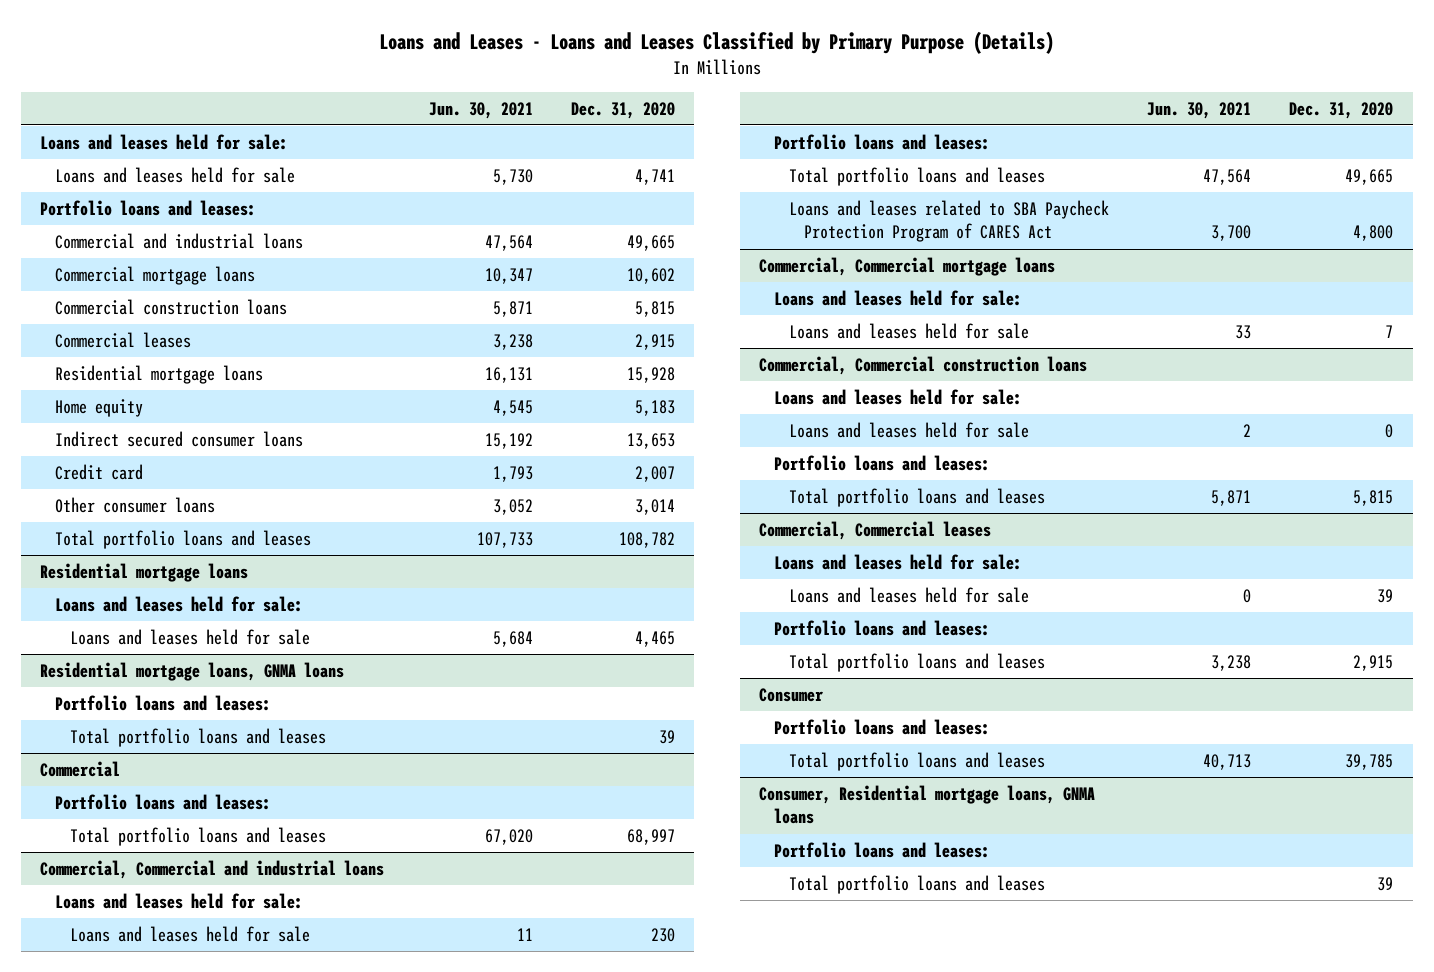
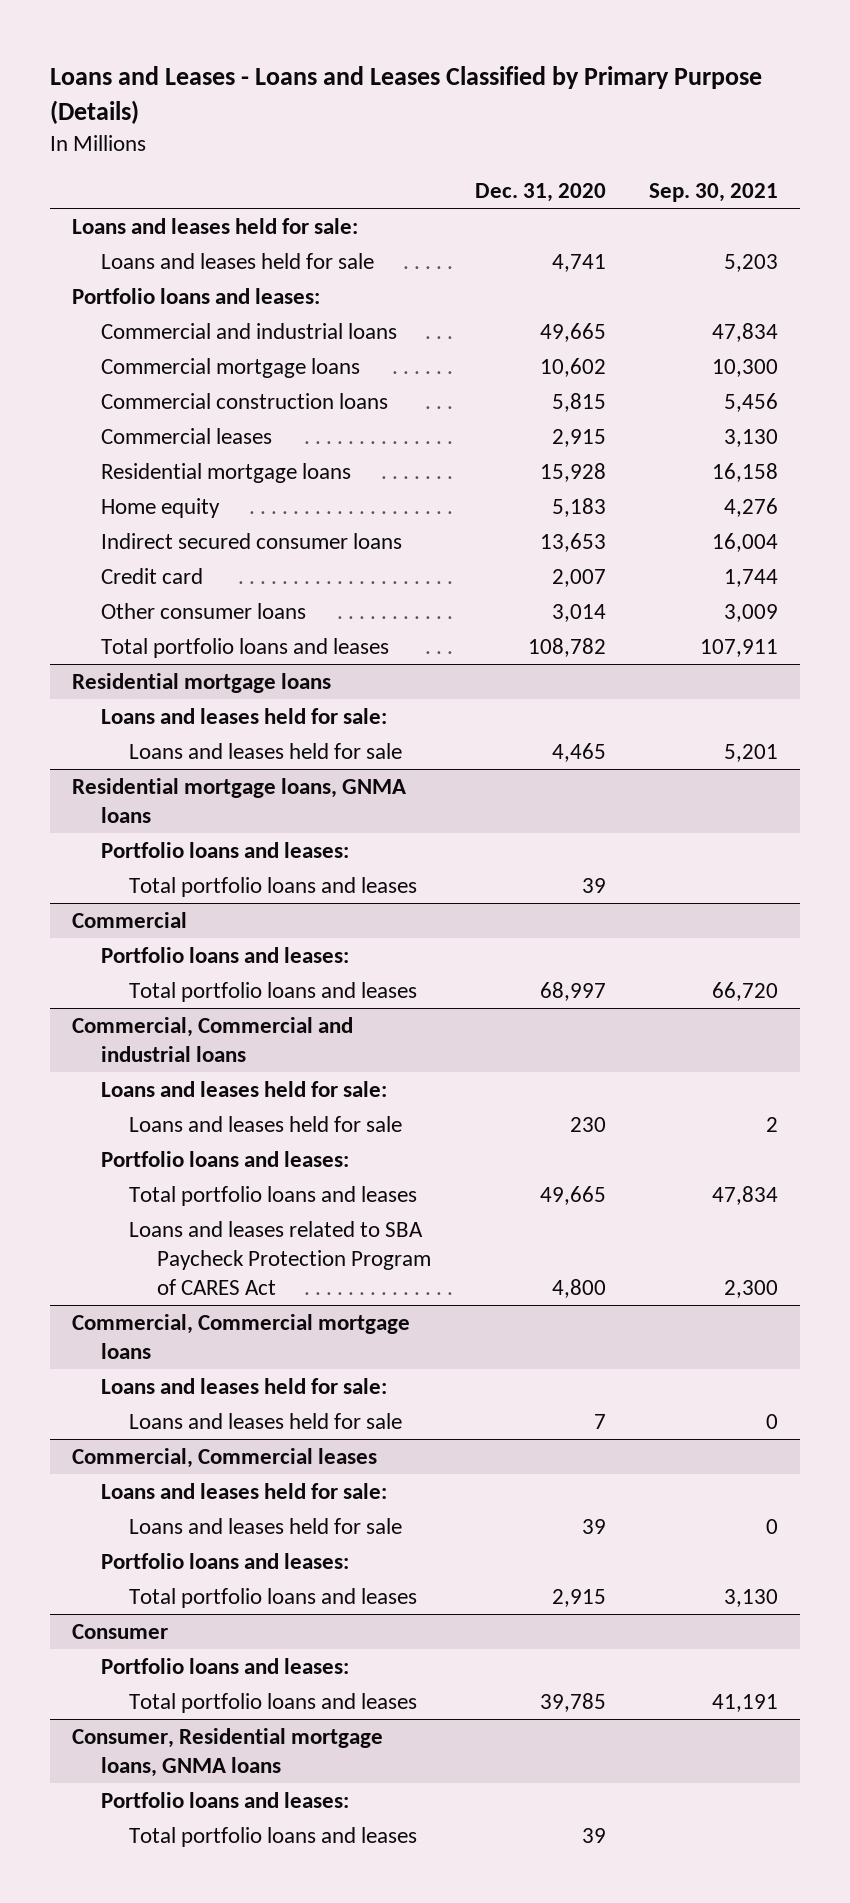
- | Jun. 30, 2021 | Dec. 31, 2020
+ | Dec. 31, 2020 | Sep. 30, 2021
- Commercial, Commercial construction loans
- Loans and leases held for sale:
- Loans and leases held for sale | 2 | 0
- Portfolio loans and leases:
- Total portfolio loans and leases | 5,871 | 5,815

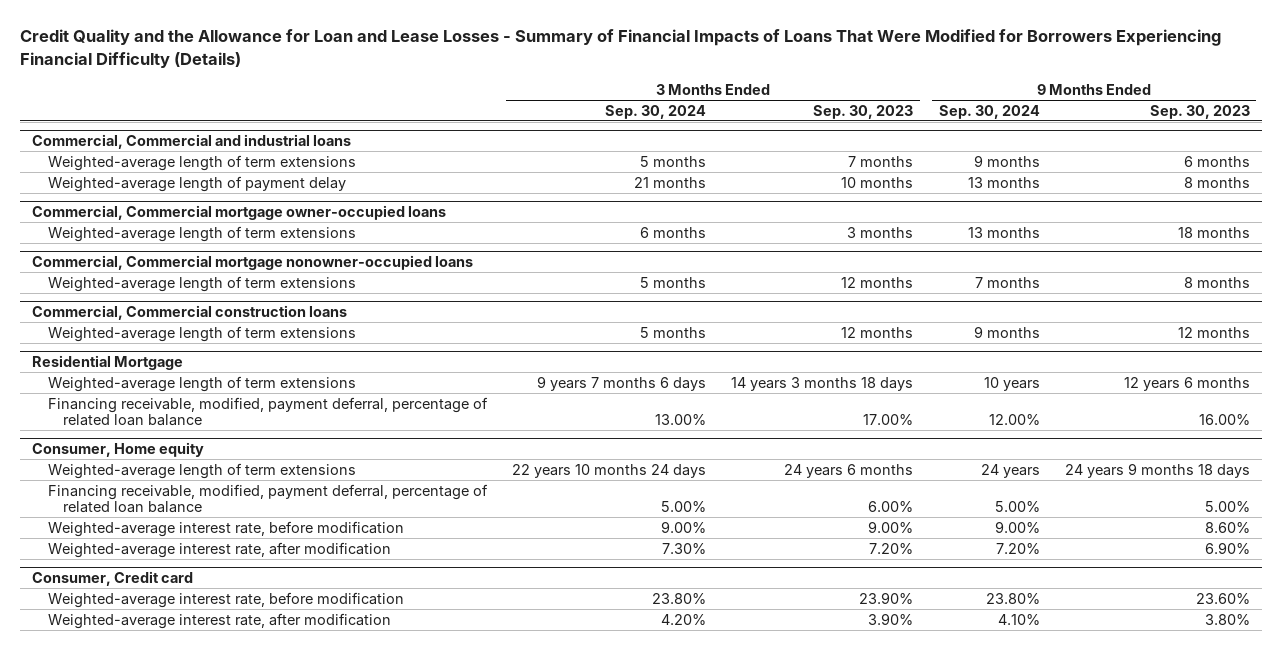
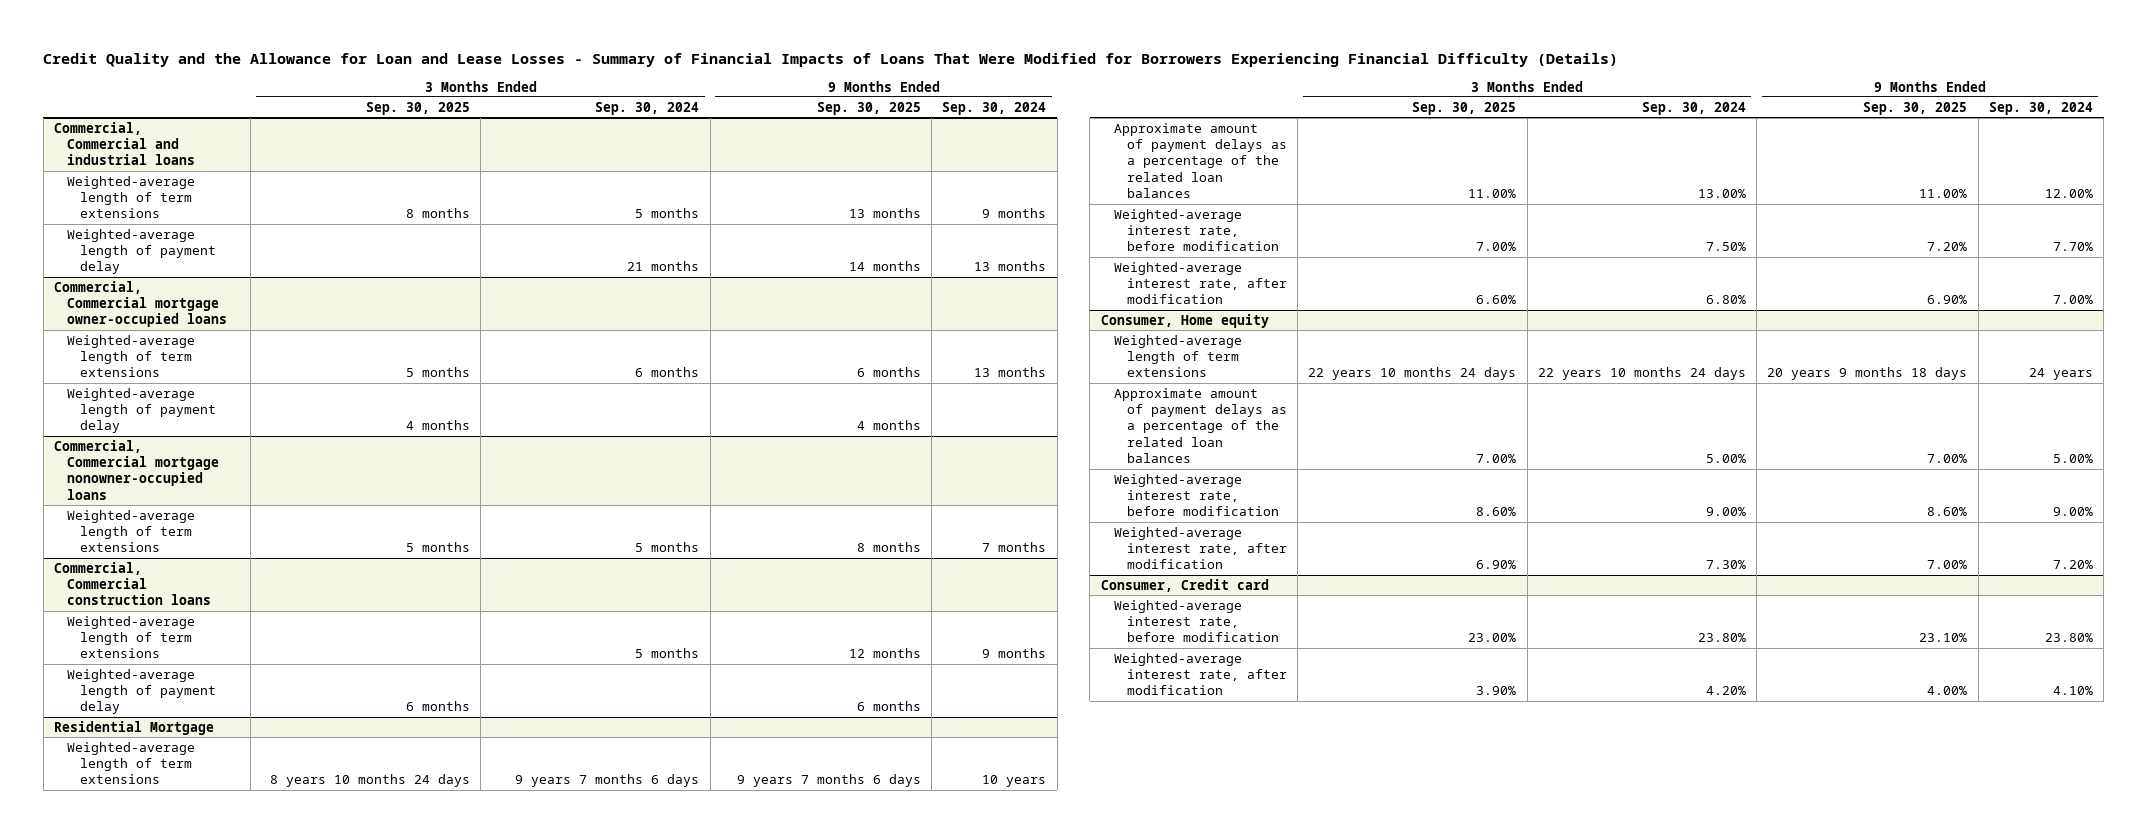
- | 3 Months Ended Sep. 30, 2024 | 3 Months Ended Sep. 30, 2023 | 9 Months Ended Sep. 30, 2024 | 9 Months Ended Sep. 30, 2023
+ | 3 Months Ended Sep. 30, 2025 | 3 Months Ended Sep. 30, 2024 | 9 Months Ended Sep. 30, 2025 | 9 Months Ended Sep. 30, 2024
@ Commercial, Commercial mortgage owner-occupied loans
+ Weighted-average length of payment delay | 4 months | | 4 months |
@ Commercial, Commercial construction loans
+ Weighted-average length of payment delay | 6 months | | 6 months |
@ Residential Mortgage
- Financing receivable, modified, payment deferral, percentage of related loan balance | 13.00% | 17.00% | 12.00% | 16.00%
+ Approximate amount of payment delays as a percentage of the related loan balances | 11.00% | 13.00% | 11.00% | 12.00%
+ Weighted-average interest rate, before modification | 7.00% | 7.50% | 7.20% | 7.70%
+ Weighted-average interest rate, after modification | 6.60% | 6.80% | 6.90% | 7.00%
@ Consumer, Home equity
- Financing receivable, modified, payment deferral, percentage of related loan balance | 5.00% | 6.00% | 5.00% | 5.00%
+ Approximate amount of payment delays as a percentage of the related loan balances | 7.00% | 5.00% | 7.00% | 5.00%

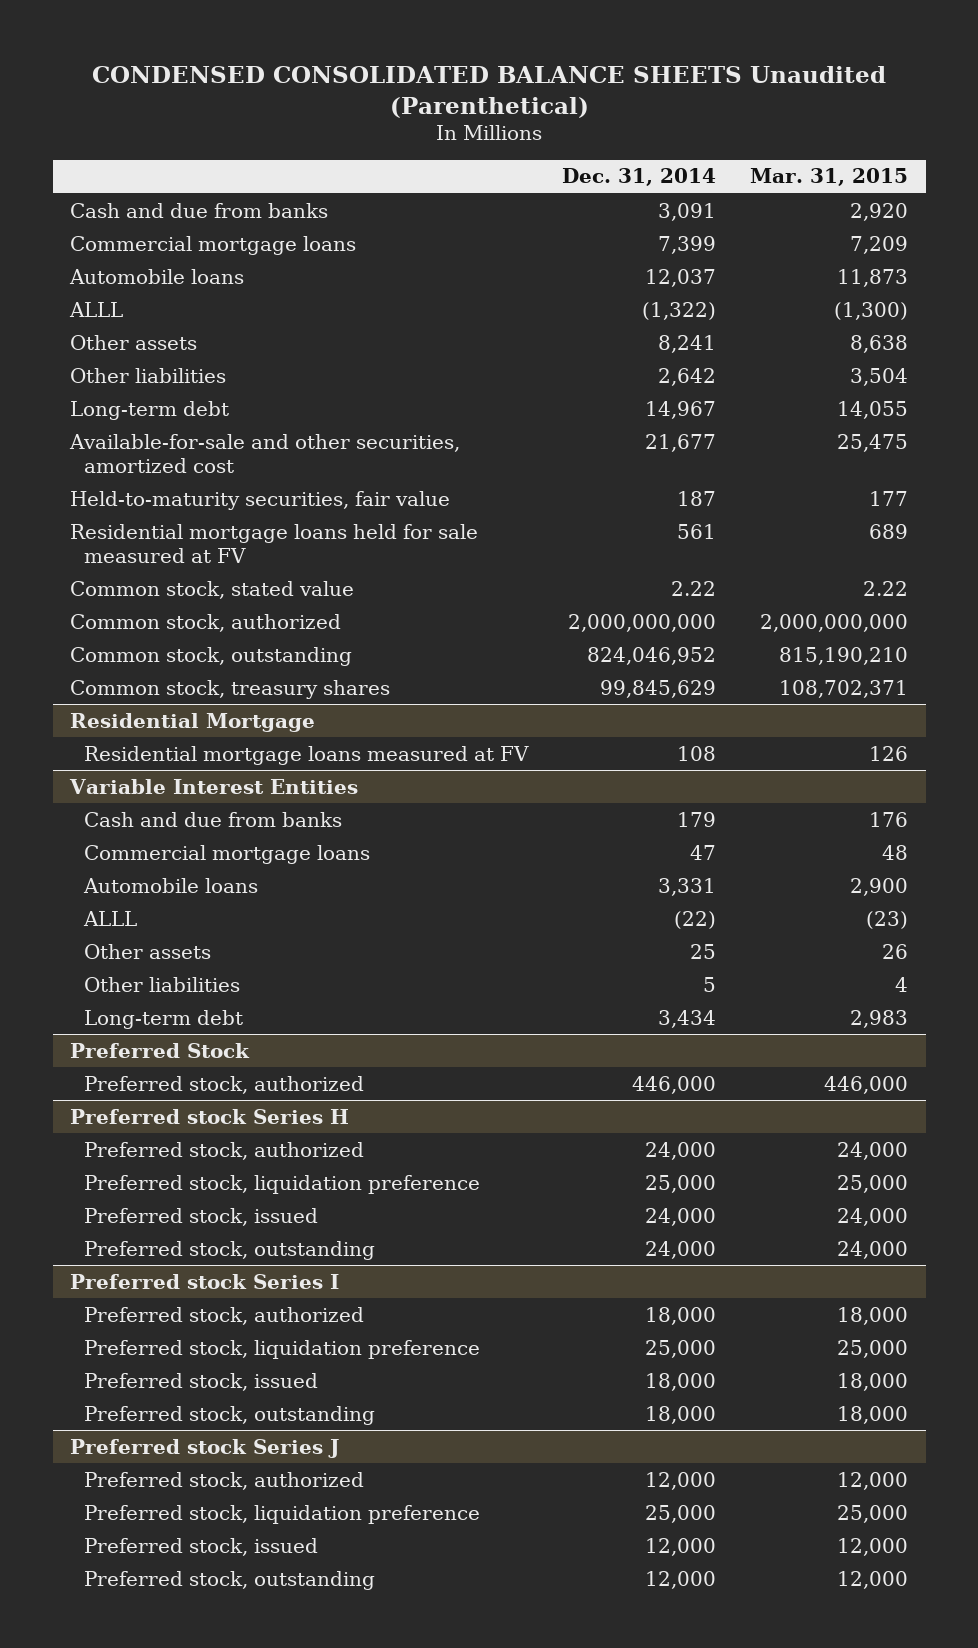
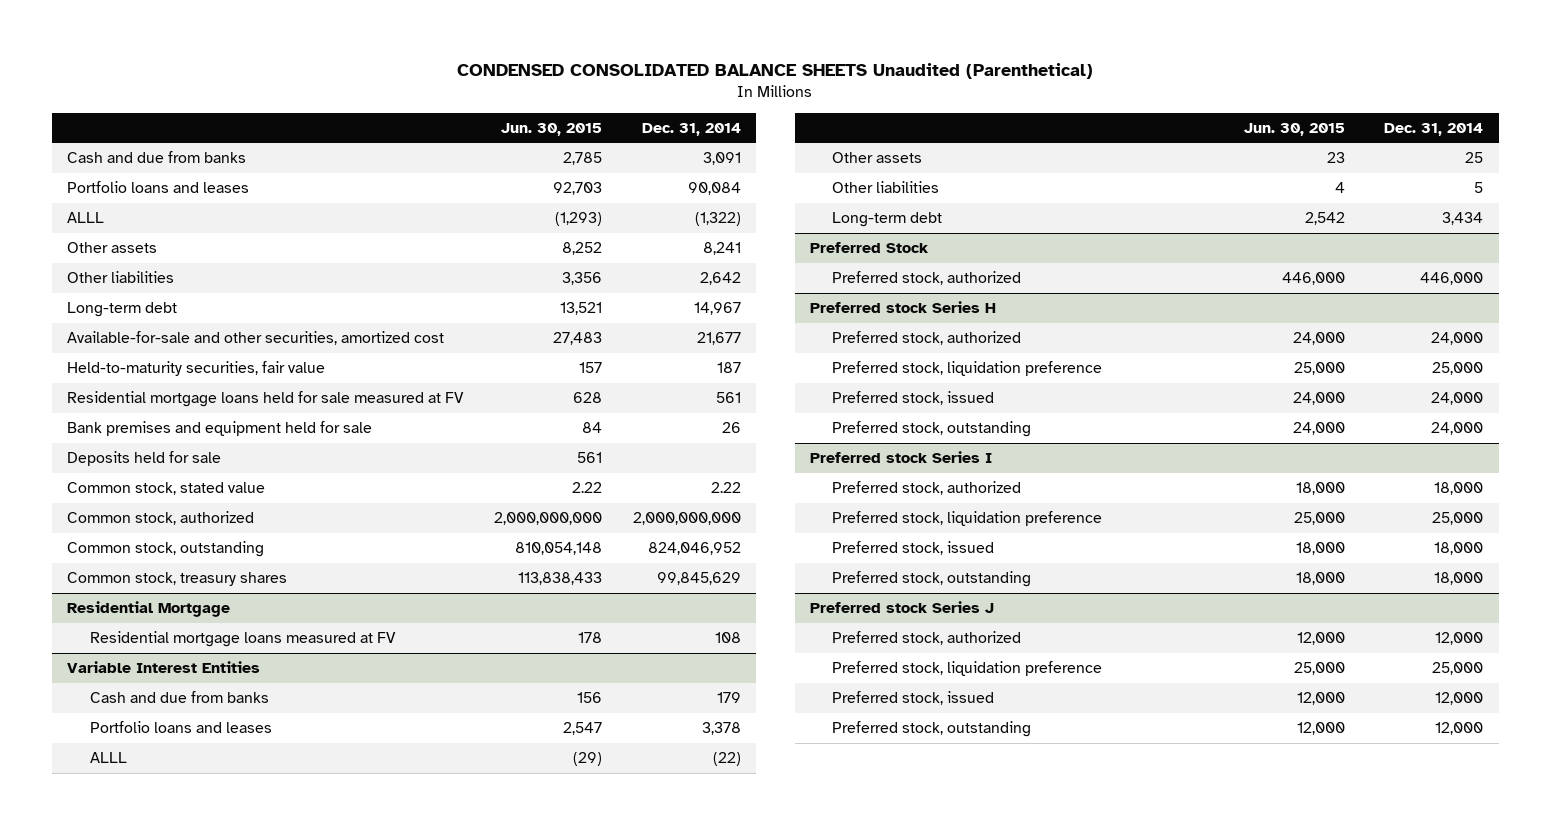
- | Dec. 31, 2014 | Mar. 31, 2015
+ | Jun. 30, 2015 | Dec. 31, 2014
- Commercial mortgage loans | 7,399 | 7,209
- Automobile loans | 12,037 | 11,873
+ Portfolio loans and leases | 92,703 | 90,084
+ Bank premises and equipment held for sale | 84 | 26
+ Deposits held for sale | 561 |
@ Variable Interest Entities
- Commercial mortgage loans | 47 | 48
- Automobile loans | 3,331 | 2,900
+ Portfolio loans and leases | 2,547 | 3,378

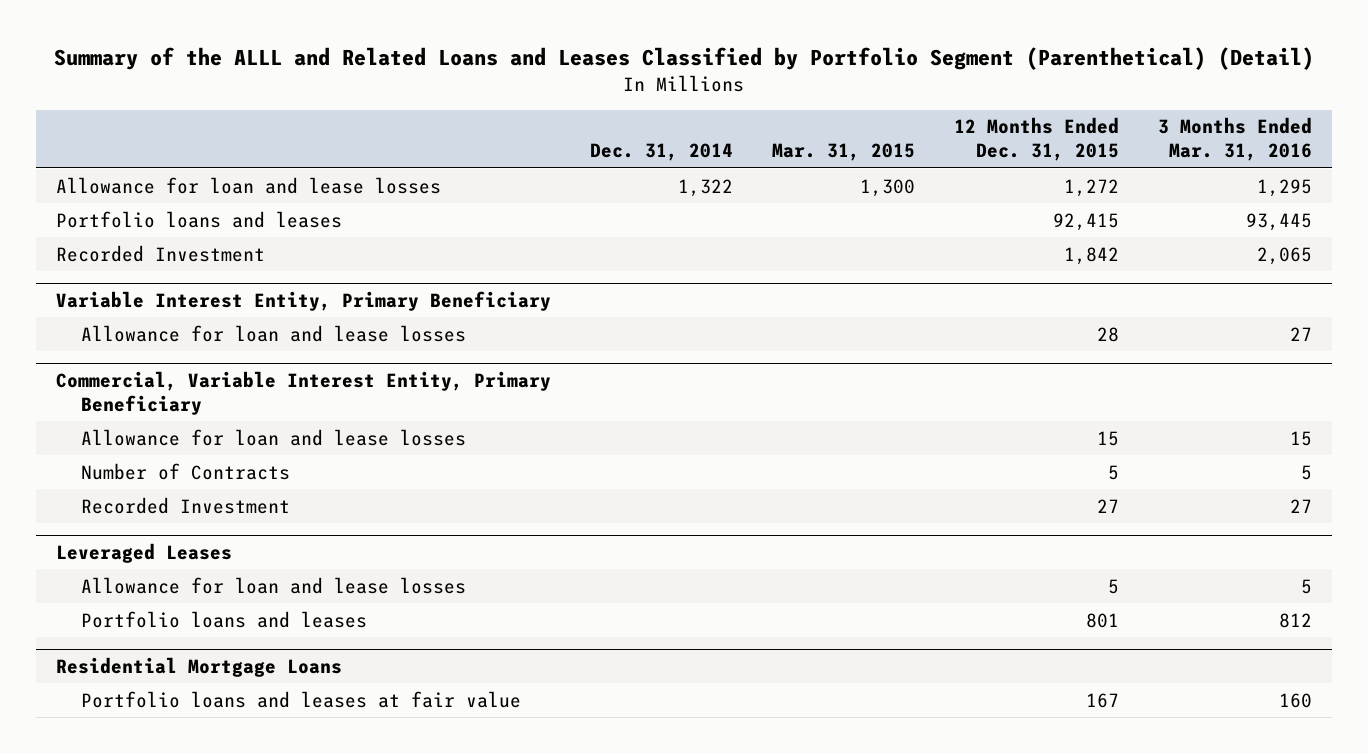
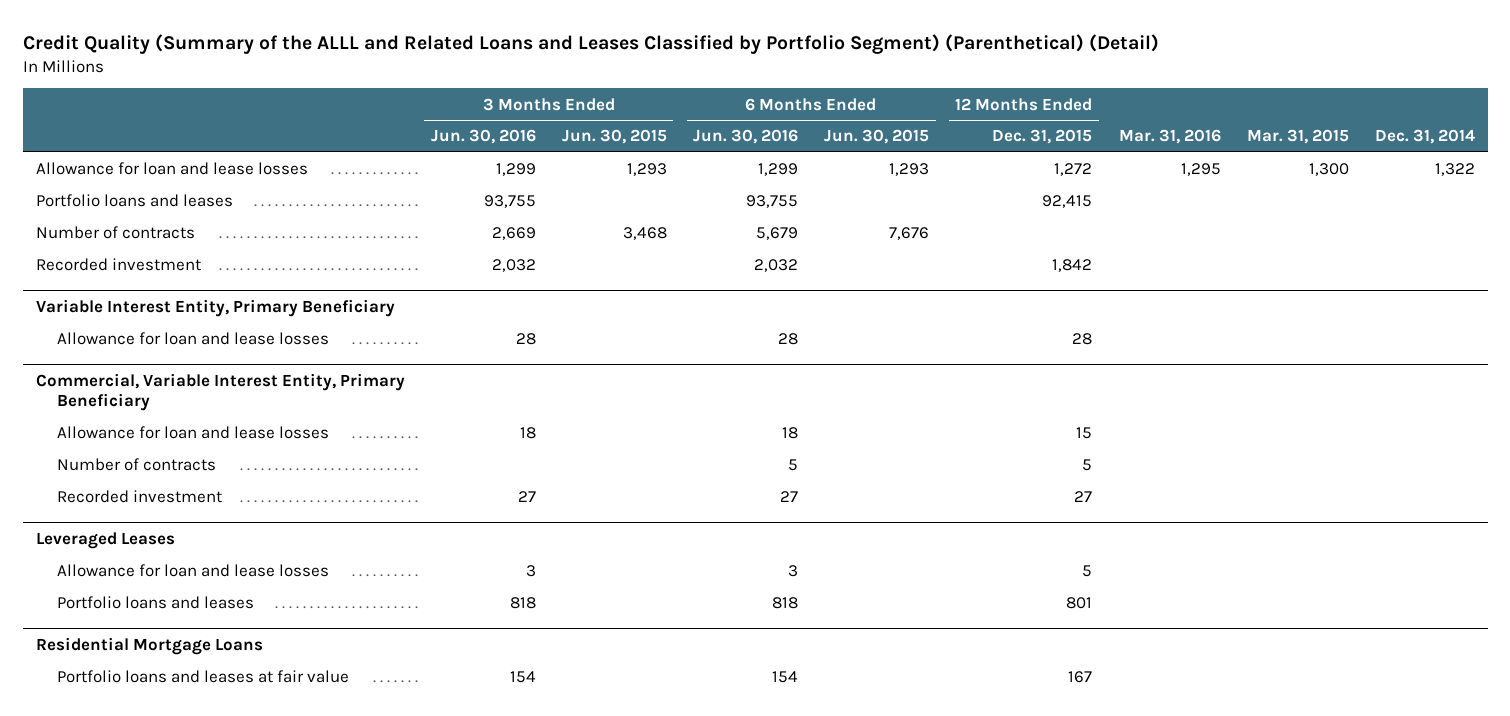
- Summary of the ALLL and Related Loans and Leases Classified by Portfolio Segment (Parenthetical) (Detail)
+ Credit Quality (Summary of the ALLL and Related Loans and Leases Classified by Portfolio Segment) (Parenthetical) (Detail)
- | Dec. 31, 2014 | Mar. 31, 2015 | 12 Months Ended Dec. 31, 2015 | 3 Months Ended Mar. 31, 2016
+ | 3 Months Ended Jun. 30, 2016 | 3 Months Ended Jun. 30, 2015 | 6 Months Ended Jun. 30, 2016 | 6 Months Ended Jun. 30, 2015 | 12 Months Ended Dec. 31, 2015 | Mar. 31, 2016 | Mar. 31, 2015 | Dec. 31, 2014
- Recorded Investment | | | 1,842 | 2,065
+ Number of contracts | 2,669 | 3,468 | 5,679 | 7,676 | | | |
+ Recorded investment | 2,032 | | 2,032 | | 1,842 | | |
@ Commercial, Variable Interest Entity, Primary Beneficiary
- Number of Contracts | | | 5 | 5
- Recorded Investment | | | 27 | 27
+ Number of contracts | | | 5 | | 5 | | |
+ Recorded investment | 27 | | 27 | | 27 | | |

